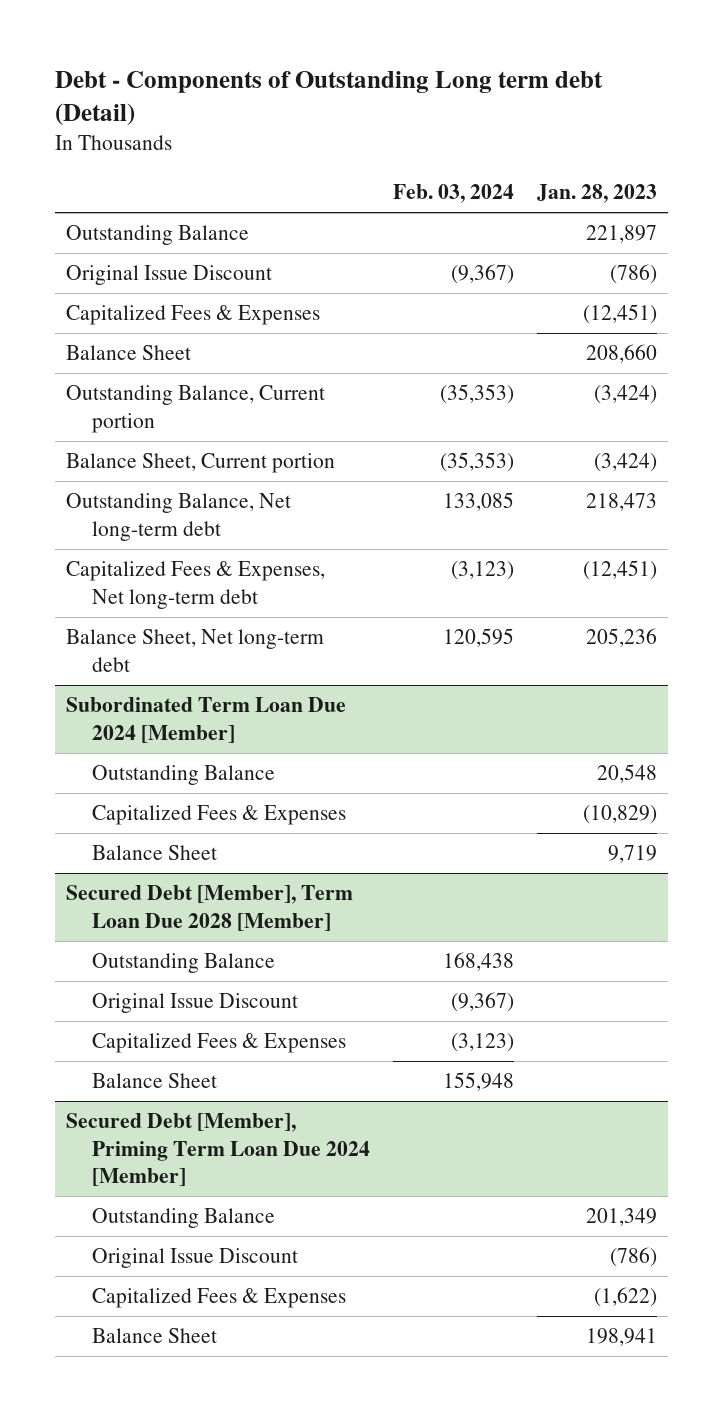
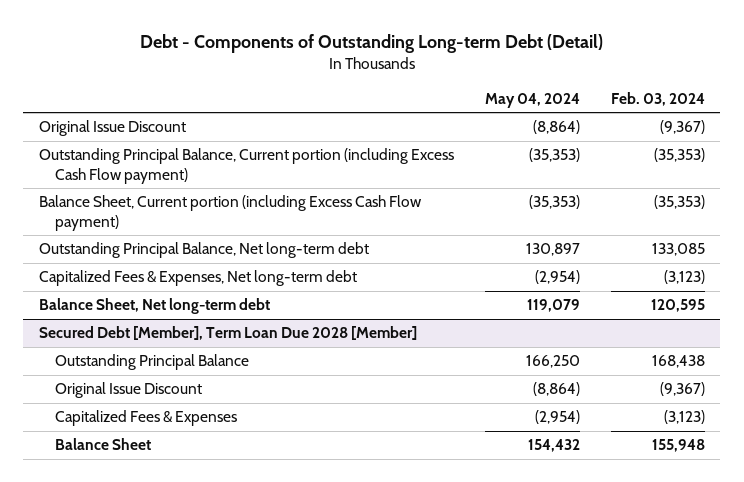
- Debt - Components of Outstanding Long term debt (Detail)
+ Debt - Components of Outstanding Long-term Debt (Detail)
- | Feb. 03, 2024 | Jan. 28, 2023
+ | May 04, 2024 | Feb. 03, 2024
- Outstanding Balance | | 221,897
- Capitalized Fees & Expenses | | (12,451)
- Balance Sheet | | 208,660
- Outstanding Balance, Current portion | (35,353) | (3,424)
- Balance Sheet, Current portion | (35,353) | (3,424)
- Outstanding Balance, Net long-term debt | 133,085 | 218,473
+ Outstanding Principal Balance, Current portion (including Excess Cash Flow payment) | (35,353) | (35,353)
+ Balance Sheet, Current portion (including Excess Cash Flow payment) | (35,353) | (35,353)
+ Outstanding Principal Balance, Net long-term debt | 130,897 | 133,085
- Subordinated Term Loan Due 2024 [Member]
- Outstanding Balance | | 20,548
- Capitalized Fees & Expenses | | (10,829)
- Balance Sheet | | 9,719
@ Secured Debt [Member], Term Loan Due 2028 [Member]
- Outstanding Balance | 168,438 |
+ Outstanding Principal Balance | 166,250 | 168,438
- Secured Debt [Member], Priming Term Loan Due 2024 [Member]
- Outstanding Balance | | 201,349
- Original Issue Discount | | (786)
- Capitalized Fees & Expenses | | (1,622)
- Balance Sheet | | 198,941

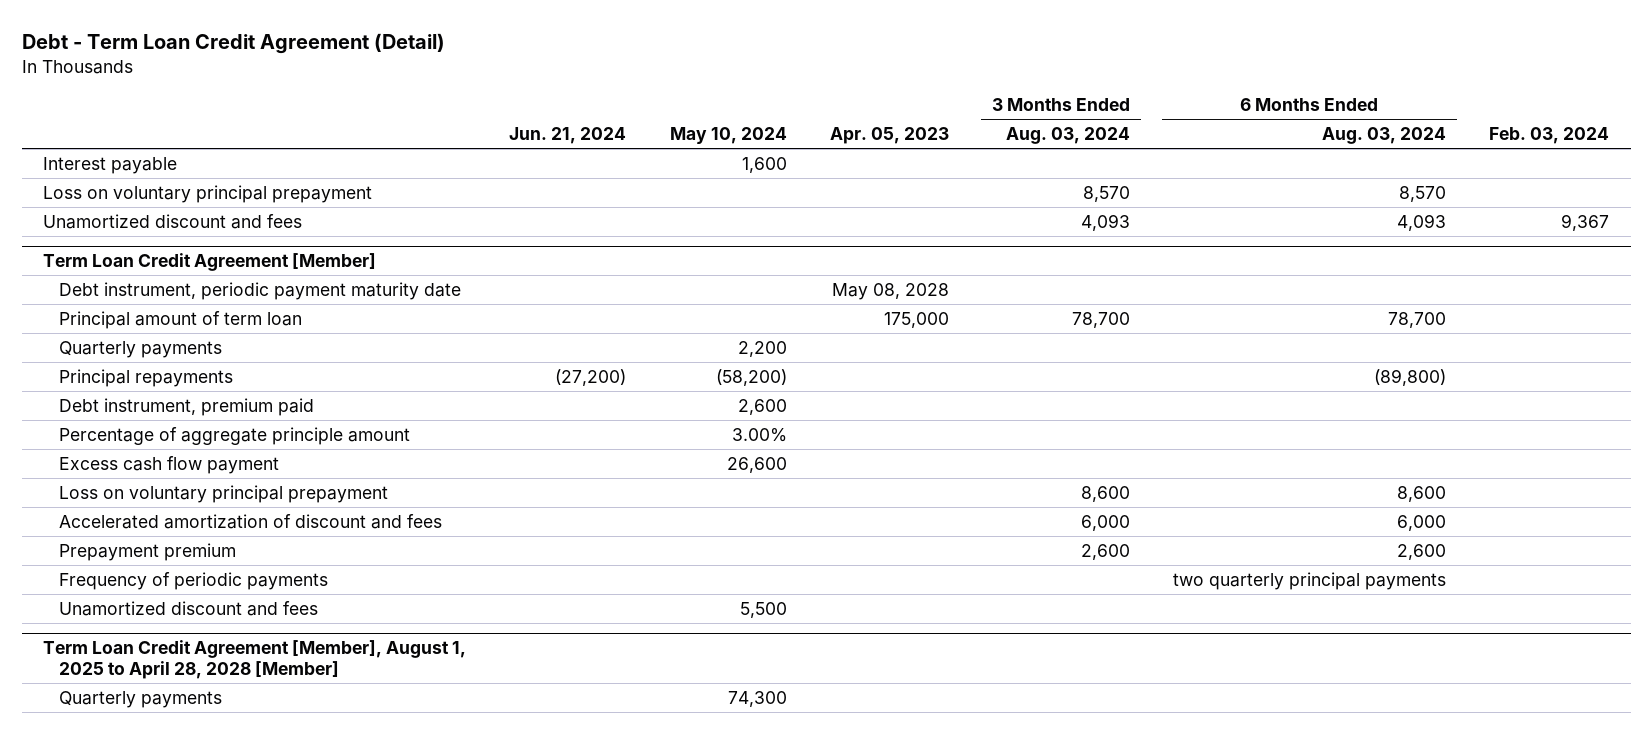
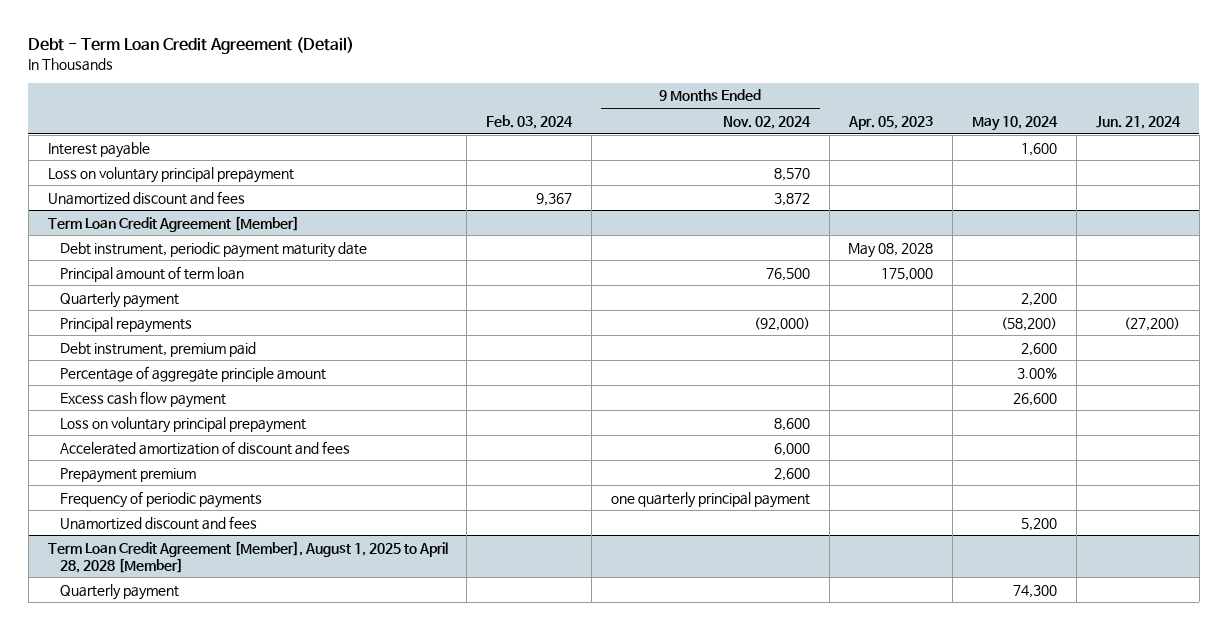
- | Jun. 21, 2024 | May 10, 2024 | Apr. 05, 2023 | 3 Months Ended Aug. 03, 2024 | 6 Months Ended Aug. 03, 2024 | Feb. 03, 2024
+ | Feb. 03, 2024 | 9 Months Ended Nov. 02, 2024 | Apr. 05, 2023 | May 10, 2024 | Jun. 21, 2024
@ Term Loan Credit Agreement [Member]
- Quarterly payments | | 2,200 | | | |
+ Quarterly payment | | | | 2,200 |
- Unamortized discount and fees | | 5,500 | | | |
+ Unamortized discount and fees | | | | 5,200 |
@ Term Loan Credit Agreement [Member], August 1, 2025 to April 28, 2028 [Member]
- Quarterly payments | | 74,300 | | | |
+ Quarterly payment | | | | 74,300 |

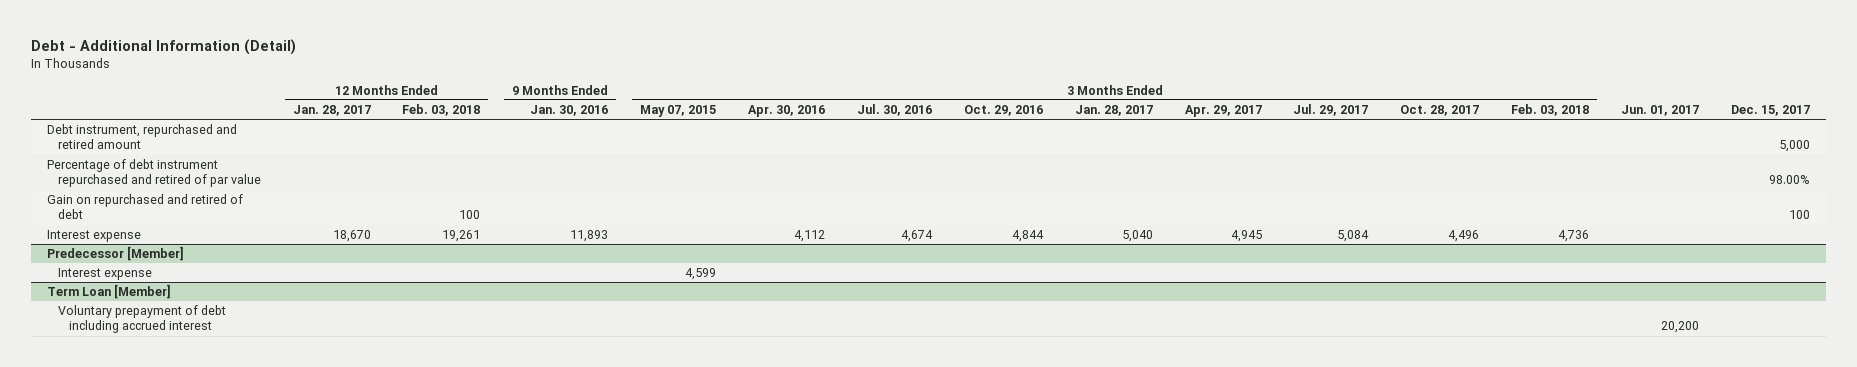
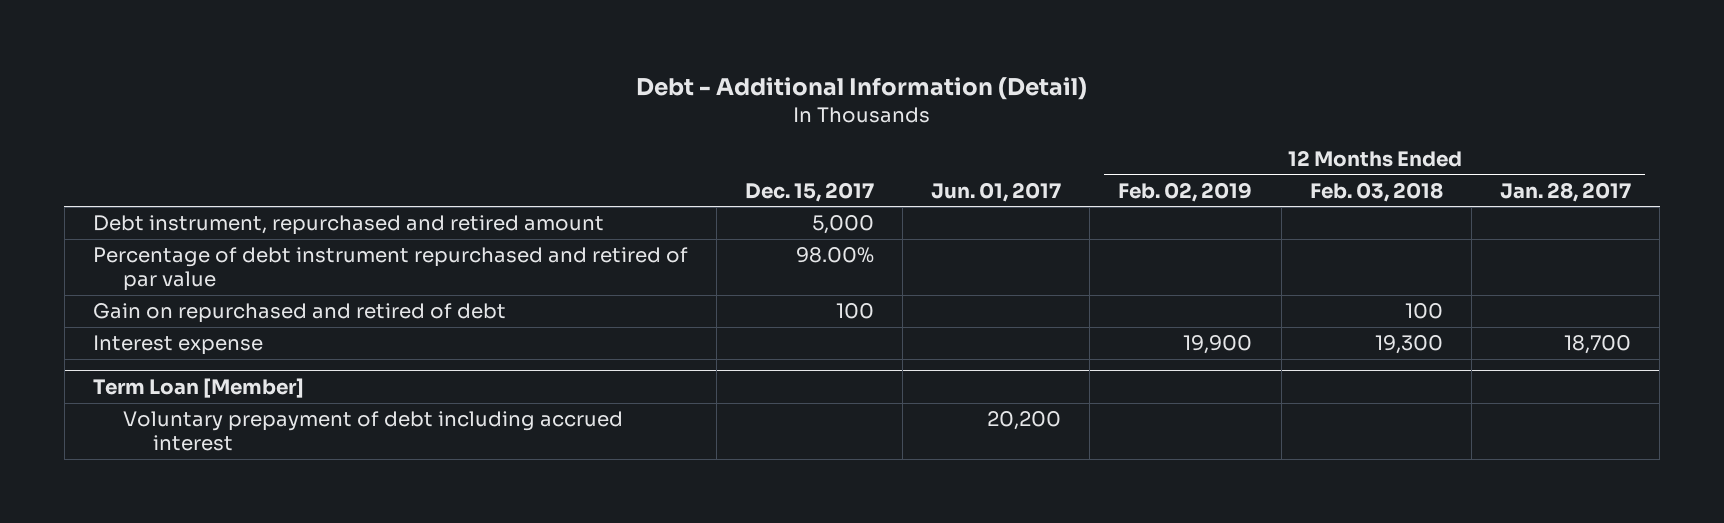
- | 12 Months Ended Jan. 28, 2017 | 12 Months Ended Feb. 03, 2018 | 9 Months Ended Jan. 30, 2016 | 3 Months Ended May 07, 2015 | 3 Months Ended Apr. 30, 2016 | 3 Months Ended Jul. 30, 2016 | 3 Months Ended Oct. 29, 2016 | 3 Months Ended Jan. 28, 2017 | 3 Months Ended Apr. 29, 2017 | 3 Months Ended Jul. 29, 2017 | 3 Months Ended Oct. 28, 2017 | 3 Months Ended Feb. 03, 2018 | Jun. 01, 2017 | Dec. 15, 2017
+ | Dec. 15, 2017 | Jun. 01, 2017 | 12 Months Ended Feb. 02, 2019 | 12 Months Ended Feb. 03, 2018 | 12 Months Ended Jan. 28, 2017
- Interest expense | 18,670 | 19,261 | 11,893 | | 4,112 | 4,674 | 4,844 | 5,040 | 4,945 | 5,084 | 4,496 | 4,736 | |
- Predecessor [Member]
- Interest expense | | | | 4,599 | | | | | | | | | |
+ Interest expense | | | 19,900 | 19,300 | 18,700

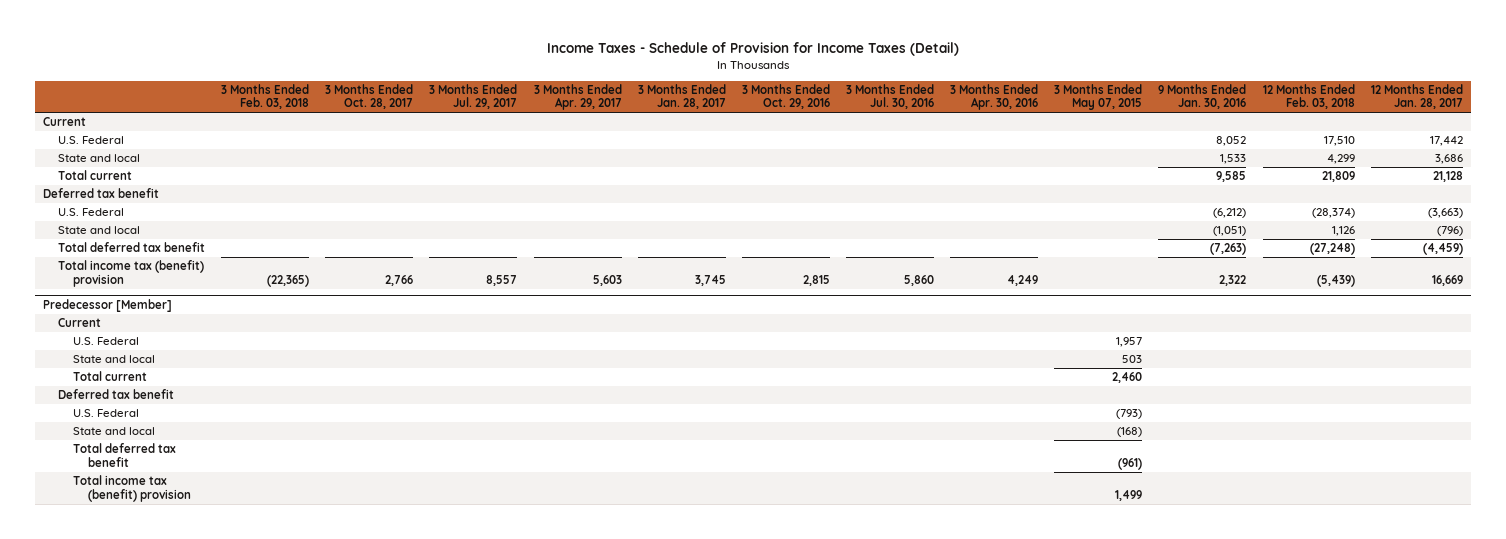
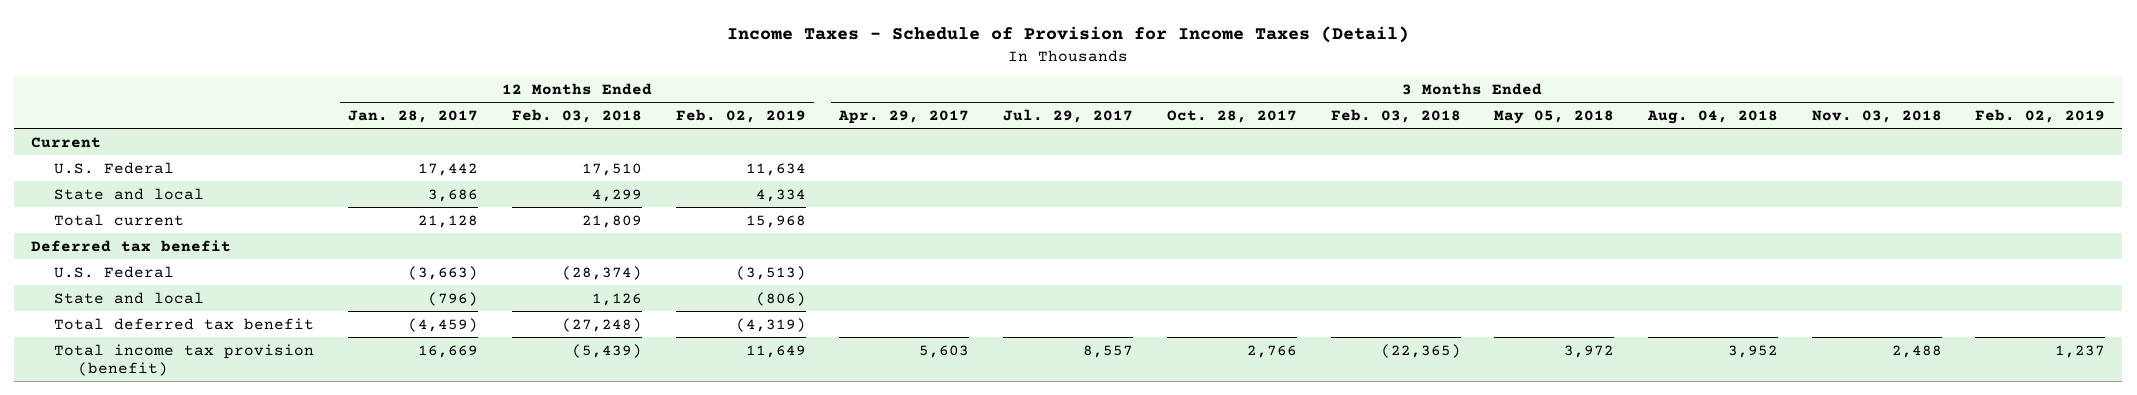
- | 3 Months Ended Feb. 03, 2018 | 3 Months Ended Oct. 28, 2017 | 3 Months Ended Jul. 29, 2017 | 3 Months Ended Apr. 29, 2017 | 3 Months Ended Jan. 28, 2017 | 3 Months Ended Oct. 29, 2016 | 3 Months Ended Jul. 30, 2016 | 3 Months Ended Apr. 30, 2016 | 3 Months Ended May 07, 2015 | 9 Months Ended Jan. 30, 2016 | 12 Months Ended Feb. 03, 2018 | 12 Months Ended Jan. 28, 2017
+ | 12 Months Ended Jan. 28, 2017 | 12 Months Ended Feb. 03, 2018 | 12 Months Ended Feb. 02, 2019 | 3 Months Ended Apr. 29, 2017 | 3 Months Ended Jul. 29, 2017 | 3 Months Ended Oct. 28, 2017 | 3 Months Ended Feb. 03, 2018 | 3 Months Ended May 05, 2018 | 3 Months Ended Aug. 04, 2018 | 3 Months Ended Nov. 03, 2018 | 3 Months Ended Feb. 02, 2019
- Total income tax (benefit) provision | (22,365) | 2,766 | 8,557 | 5,603 | 3,745 | 2,815 | 5,860 | 4,249 | | 2,322 | (5,439) | 16,669
- Predecessor [Member]
- Current
- U.S. Federal | | | | | | | | | 1,957 | | |
- State and local | | | | | | | | | 503 | | |
- Total current | | | | | | | | | 2,460 | | |
- Deferred tax benefit
- U.S. Federal | | | | | | | | | (793) | | |
- State and local | | | | | | | | | (168) | | |
- Total deferred tax benefit | | | | | | | | | (961) | | |
- Total income tax (benefit) provision | | | | | | | | | 1,499 | | |
+ Total income tax provision (benefit) | 16,669 | (5,439) | 11,649 | 5,603 | 8,557 | 2,766 | (22,365) | 3,972 | 3,952 | 2,488 | 1,237

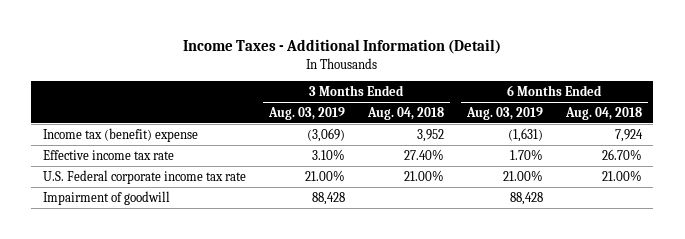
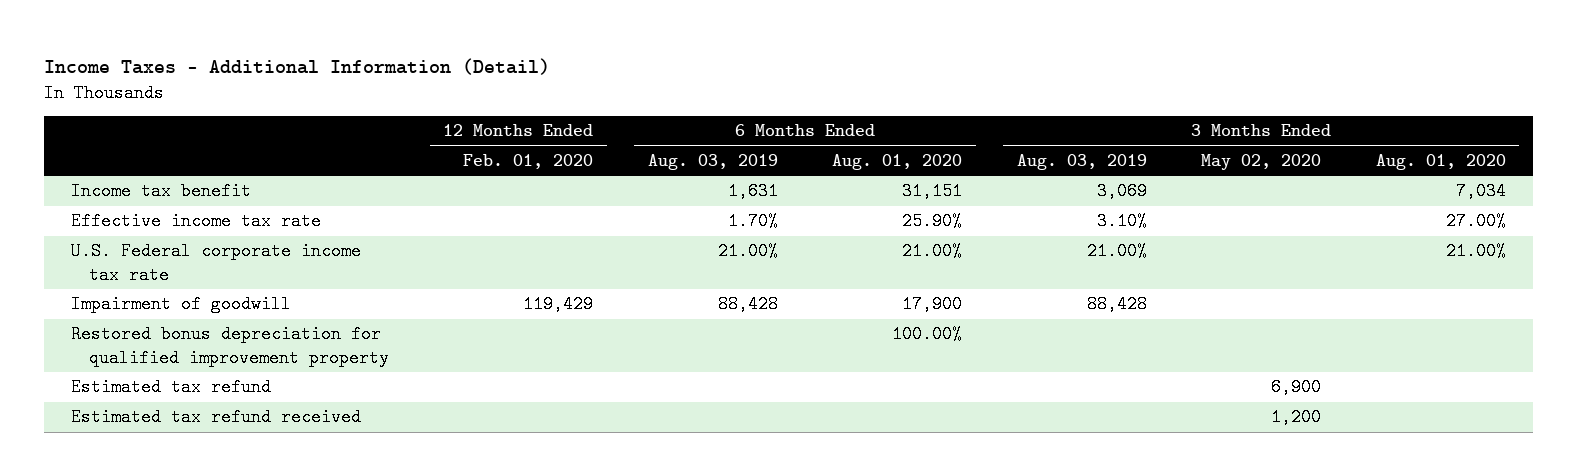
- | 3 Months Ended Aug. 03, 2019 | 3 Months Ended Aug. 04, 2018 | 6 Months Ended Aug. 03, 2019 | 6 Months Ended Aug. 04, 2018
+ | 12 Months Ended Feb. 01, 2020 | 6 Months Ended Aug. 03, 2019 | 6 Months Ended Aug. 01, 2020 | 3 Months Ended Aug. 03, 2019 | 3 Months Ended May 02, 2020 | 3 Months Ended Aug. 01, 2020
- Income tax (benefit) expense | (3,069) | 3,952 | (1,631) | 7,924
+ Income tax benefit | | 1,631 | 31,151 | 3,069 | | 7,034
+ Restored bonus depreciation for qualified improvement property | | | 100.00% | | |
+ Estimated tax refund | | | | | 6,900 |
+ Estimated tax refund received | | | | | 1,200 |

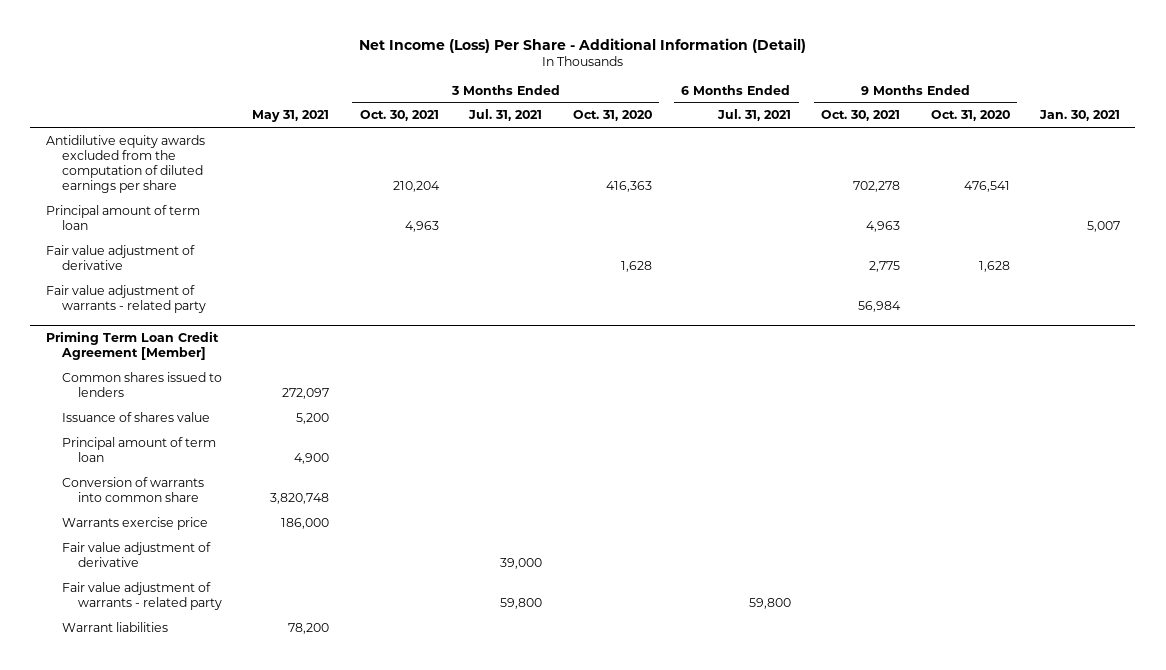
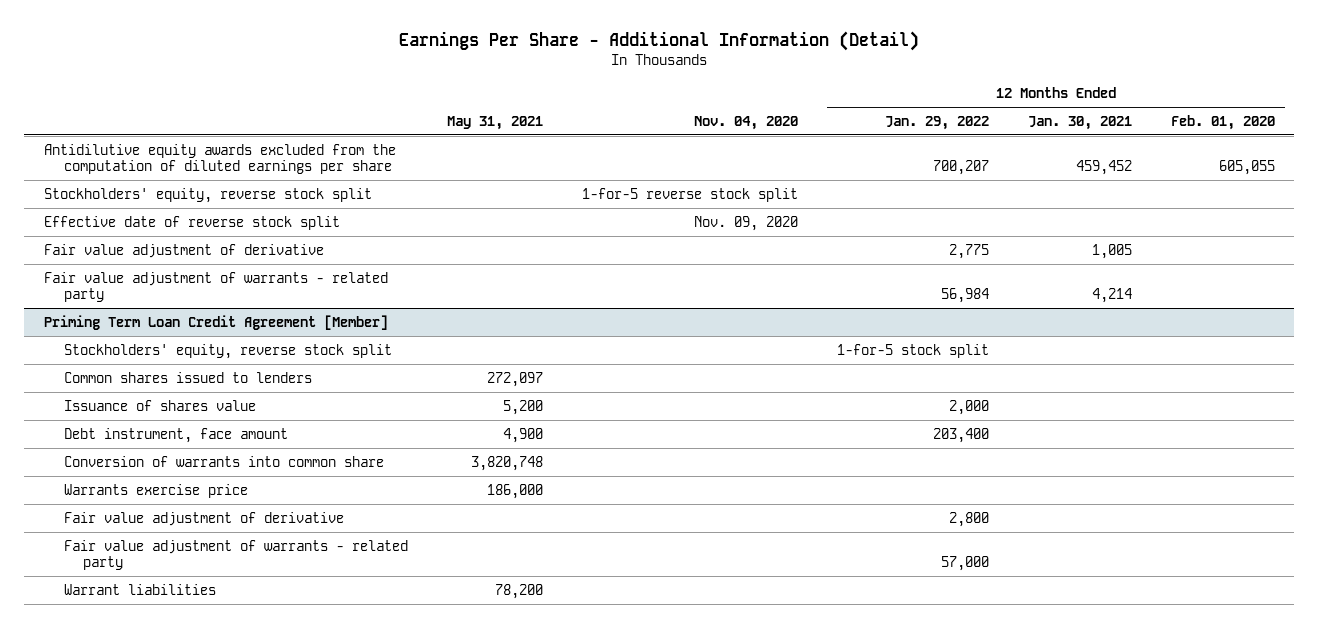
- Net Income (Loss) Per Share - Additional Information (Detail)
+ Earnings Per Share - Additional Information (Detail)
- | May 31, 2021 | 3 Months Ended Oct. 30, 2021 | 3 Months Ended Jul. 31, 2021 | 3 Months Ended Oct. 31, 2020 | 6 Months Ended Jul. 31, 2021 | 9 Months Ended Oct. 30, 2021 | 9 Months Ended Oct. 31, 2020 | Jan. 30, 2021
+ | May 31, 2021 | Nov. 04, 2020 | 12 Months Ended Jan. 29, 2022 | 12 Months Ended Jan. 30, 2021 | 12 Months Ended Feb. 01, 2020
- Principal amount of term loan | | 4,963 | | | | 4,963 | | 5,007
+ Stockholders' equity, reverse stock split | | 1-for-5 reverse stock split | | |
+ Effective date of reverse stock split | | Nov. 09, 2020 | | |
@ Priming Term Loan Credit Agreement [Member]
+ Stockholders' equity, reverse stock split | | | 1-for-5 stock split | |
- Principal amount of term loan | 4,900 | | | | | | |
+ Debt instrument, face amount | 4,900 | | 203,400 | |

